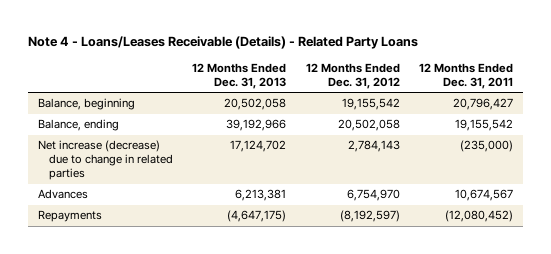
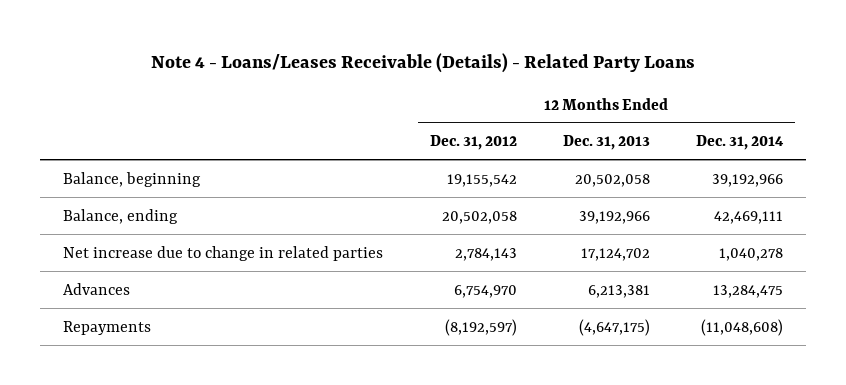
- | 12 Months Ended Dec. 31, 2013 | 12 Months Ended Dec. 31, 2012 | 12 Months Ended Dec. 31, 2011
+ | 12 Months Ended Dec. 31, 2012 | 12 Months Ended Dec. 31, 2013 | 12 Months Ended Dec. 31, 2014
- Net increase (decrease) due to change in related parties | 17,124,702 | 2,784,143 | (235,000)
+ Net increase due to change in related parties | 2,784,143 | 17,124,702 | 1,040,278

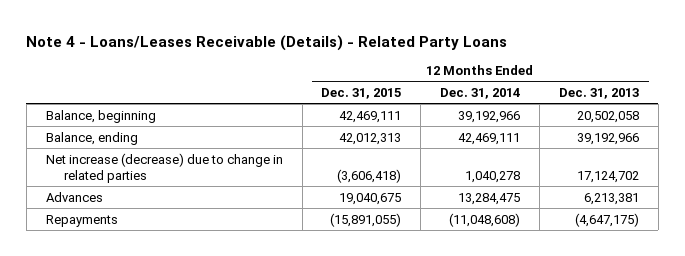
- | 12 Months Ended Dec. 31, 2012 | 12 Months Ended Dec. 31, 2013 | 12 Months Ended Dec. 31, 2014
+ | 12 Months Ended Dec. 31, 2015 | 12 Months Ended Dec. 31, 2014 | 12 Months Ended Dec. 31, 2013
- Net increase due to change in related parties | 2,784,143 | 17,124,702 | 1,040,278
+ Net increase (decrease) due to change in related parties | (3,606,418) | 1,040,278 | 17,124,702

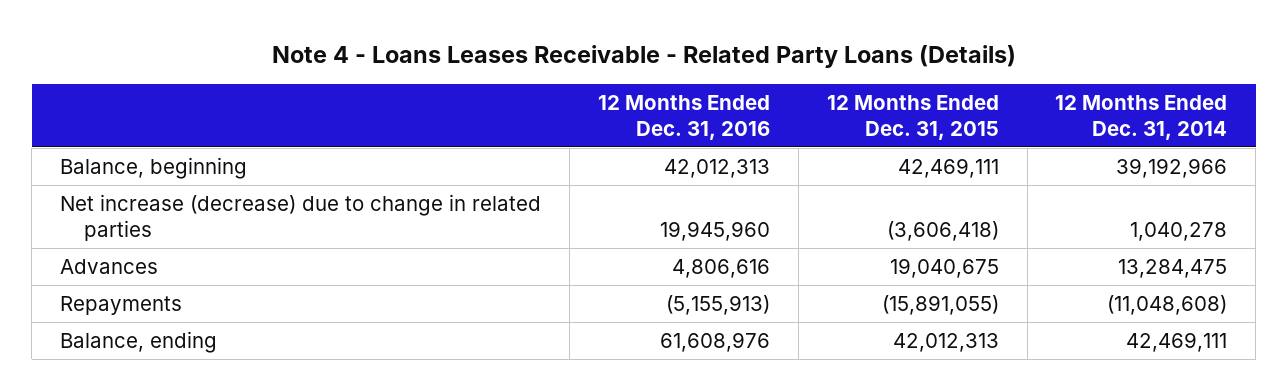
- Note 4 - Loans/Leases Receivable (Details) - Related Party Loans
+ Note 4 - Loans Leases Receivable - Related Party Loans (Details)
- | 12 Months Ended Dec. 31, 2015 | 12 Months Ended Dec. 31, 2014 | 12 Months Ended Dec. 31, 2013
+ | 12 Months Ended Dec. 31, 2016 | 12 Months Ended Dec. 31, 2015 | 12 Months Ended Dec. 31, 2014
moved down: Balance, ending | 61,608,976 | 42,012,313 | 42,469,111

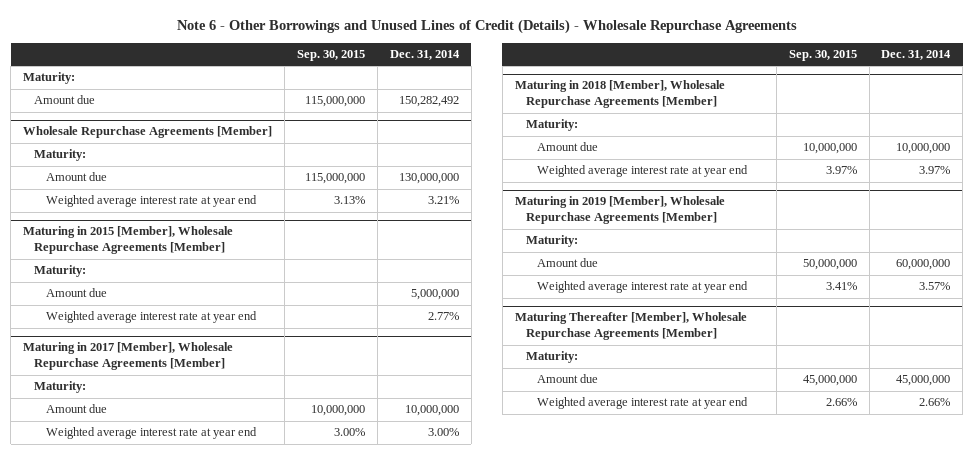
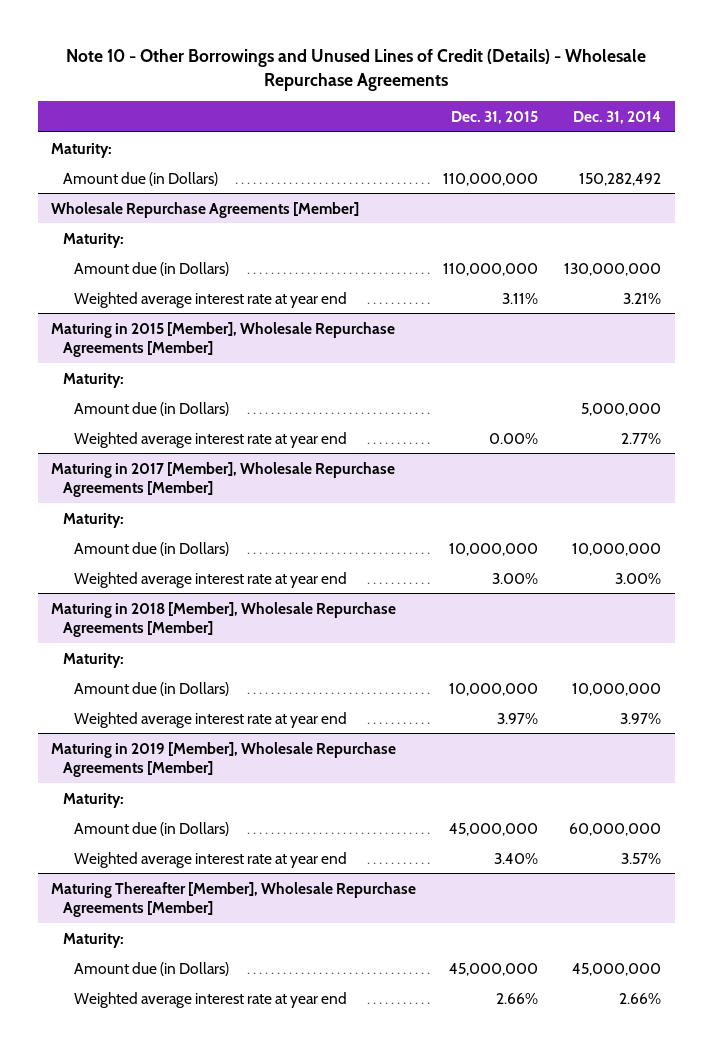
- Note 6 - Other Borrowings and Unused Lines of Credit (Details) - Wholesale Repurchase Agreements
+ Note 10 - Other Borrowings and Unused Lines of Credit (Details) - Wholesale Repurchase Agreements
- | Sep. 30, 2015 | Dec. 31, 2014
+ | Dec. 31, 2015 | Dec. 31, 2014
- Amount due | 115,000,000 | 150,282,492
+ Amount due (in Dollars) | 110,000,000 | 150,282,492
@ Wholesale Repurchase Agreements [Member]
- Amount due | 115,000,000 | 130,000,000
+ Amount due (in Dollars) | 110,000,000 | 130,000,000
@ Maturing in 2015 [Member], Wholesale Repurchase Agreements [Member]
- Amount due | | 5,000,000
+ Amount due (in Dollars) | | 5,000,000
@ Maturing in 2017 [Member], Wholesale Repurchase Agreements [Member]
- Amount due | 10,000,000 | 10,000,000
+ Amount due (in Dollars) | 10,000,000 | 10,000,000
@ Maturing in 2018 [Member], Wholesale Repurchase Agreements [Member]
- Amount due | 10,000,000 | 10,000,000
+ Amount due (in Dollars) | 10,000,000 | 10,000,000
@ Maturing in 2019 [Member], Wholesale Repurchase Agreements [Member]
- Amount due | 50,000,000 | 60,000,000
+ Amount due (in Dollars) | 45,000,000 | 60,000,000
@ Maturing Thereafter [Member], Wholesale Repurchase Agreements [Member]
- Amount due | 45,000,000 | 45,000,000
+ Amount due (in Dollars) | 45,000,000 | 45,000,000

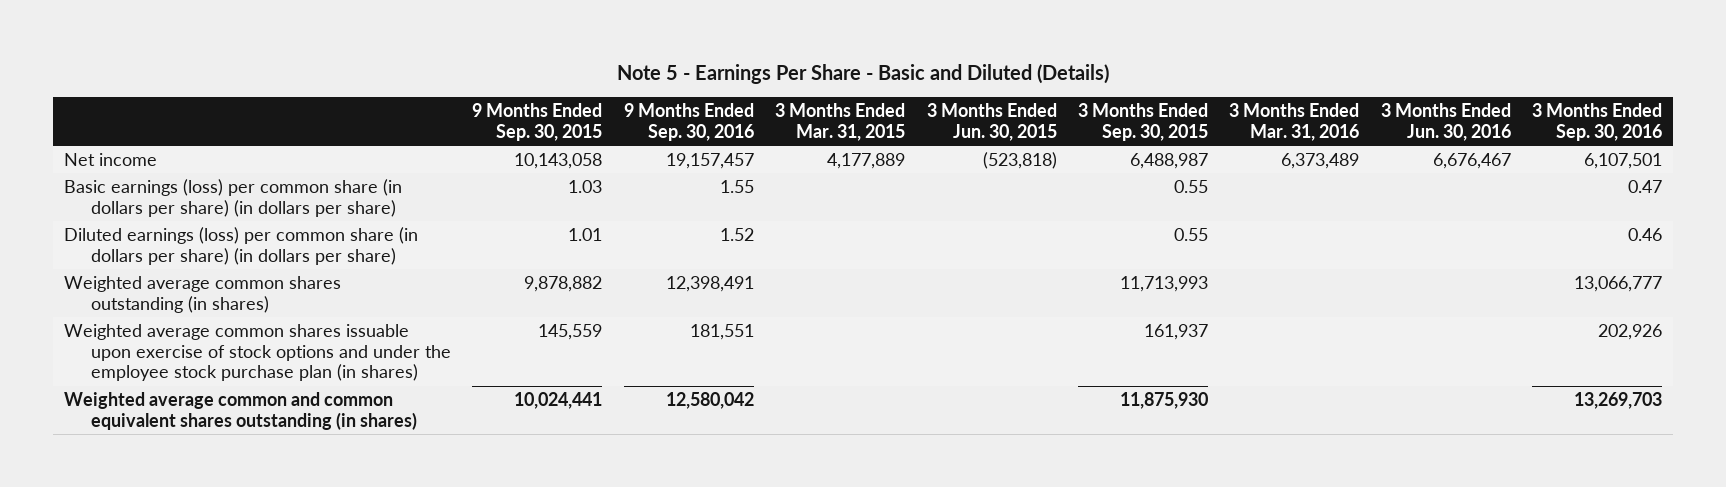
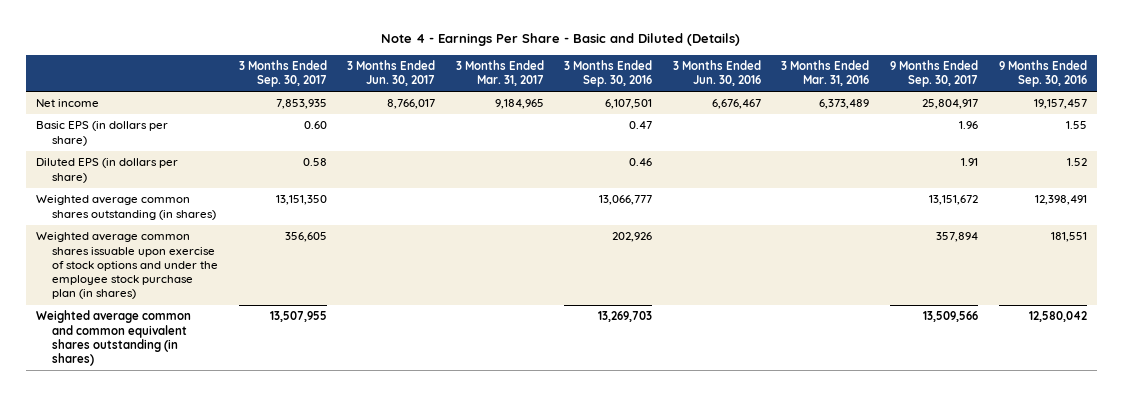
- Note 5 - Earnings Per Share - Basic and Diluted (Details)
+ Note 4 - Earnings Per Share - Basic and Diluted (Details)
- | 9 Months Ended Sep. 30, 2015 | 9 Months Ended Sep. 30, 2016 | 3 Months Ended Mar. 31, 2015 | 3 Months Ended Jun. 30, 2015 | 3 Months Ended Sep. 30, 2015 | 3 Months Ended Mar. 31, 2016 | 3 Months Ended Jun. 30, 2016 | 3 Months Ended Sep. 30, 2016
+ | 3 Months Ended Sep. 30, 2017 | 3 Months Ended Jun. 30, 2017 | 3 Months Ended Mar. 31, 2017 | 3 Months Ended Sep. 30, 2016 | 3 Months Ended Jun. 30, 2016 | 3 Months Ended Mar. 31, 2016 | 9 Months Ended Sep. 30, 2017 | 9 Months Ended Sep. 30, 2016
- Basic earnings (loss) per common share (in dollars per share) (in dollars per share) | 1.03 | 1.55 | | | 0.55 | | | 0.47
- Diluted earnings (loss) per common share (in dollars per share) (in dollars per share) | 1.01 | 1.52 | | | 0.55 | | | 0.46
+ Basic EPS (in dollars per share) | 0.60 | | | 0.47 | | | 1.96 | 1.55
+ Diluted EPS (in dollars per share) | 0.58 | | | 0.46 | | | 1.91 | 1.52

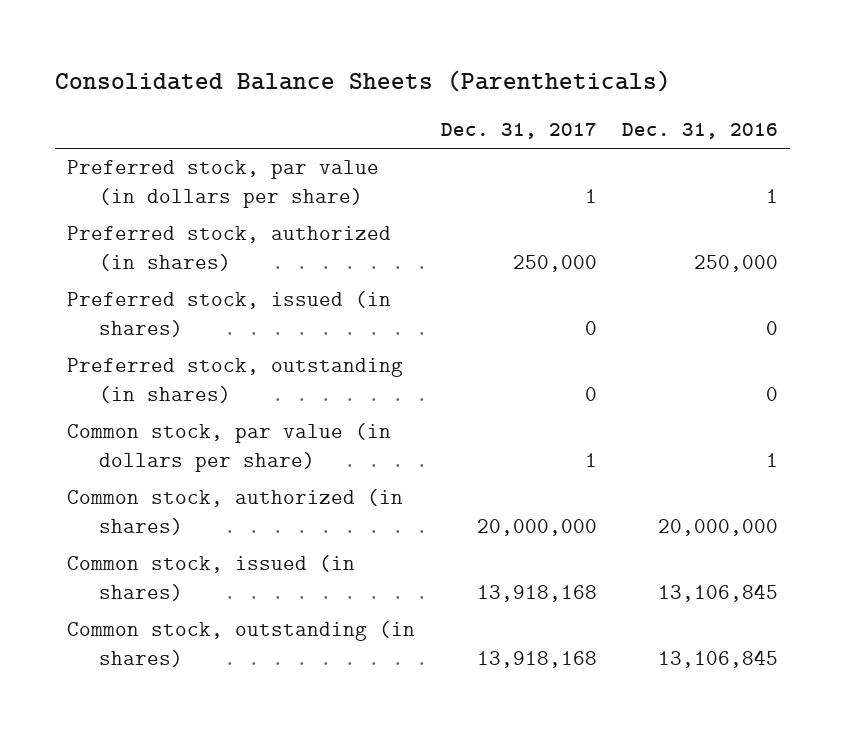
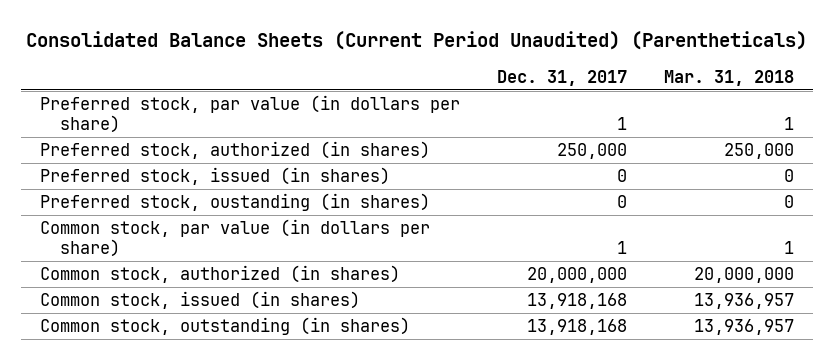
- Consolidated Balance Sheets (Parentheticals)
+ Consolidated Balance Sheets (Current Period Unaudited) (Parentheticals)
- | Dec. 31, 2017 | Dec. 31, 2016
+ | Dec. 31, 2017 | Mar. 31, 2018
- Preferred stock, outstanding (in shares) | 0 | 0
+ Preferred stock, oustanding (in shares) | 0 | 0

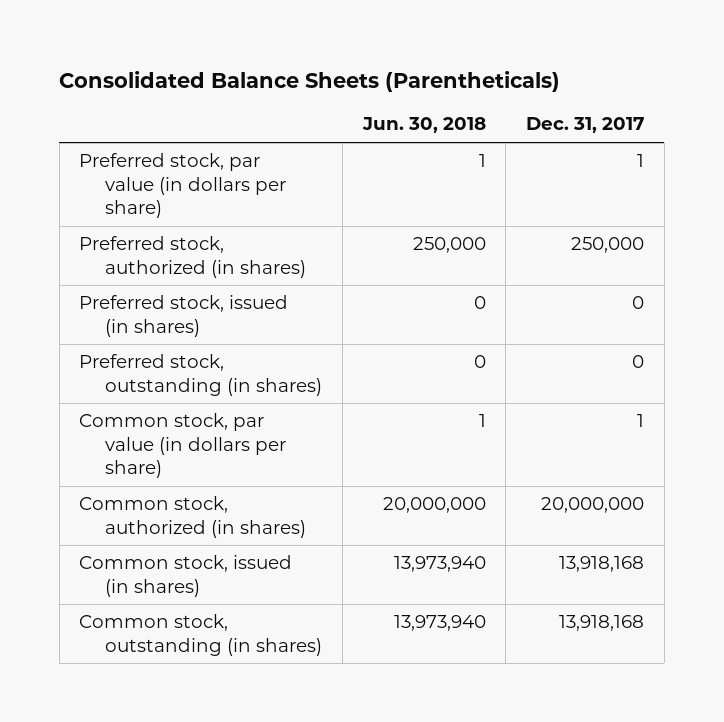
- Consolidated Balance Sheets (Current Period Unaudited) (Parentheticals)
+ Consolidated Balance Sheets (Parentheticals)
- | Dec. 31, 2017 | Mar. 31, 2018
+ | Jun. 30, 2018 | Dec. 31, 2017
- Preferred stock, oustanding (in shares) | 0 | 0
+ Preferred stock, outstanding (in shares) | 0 | 0

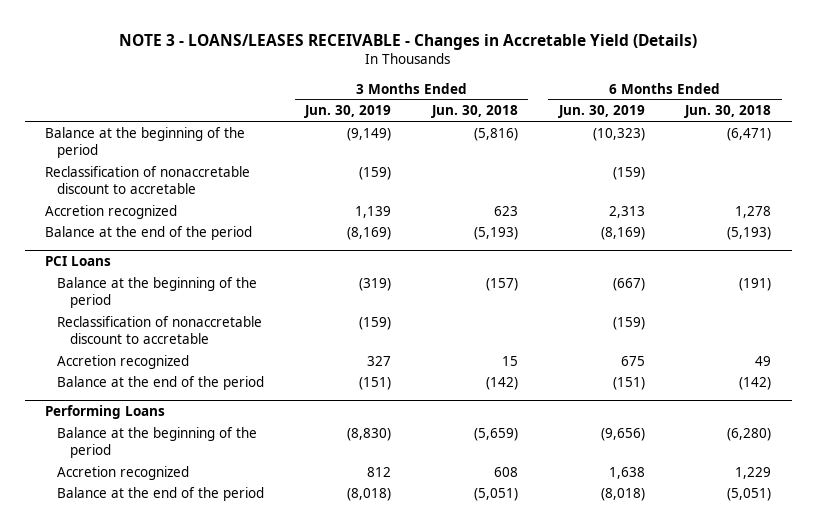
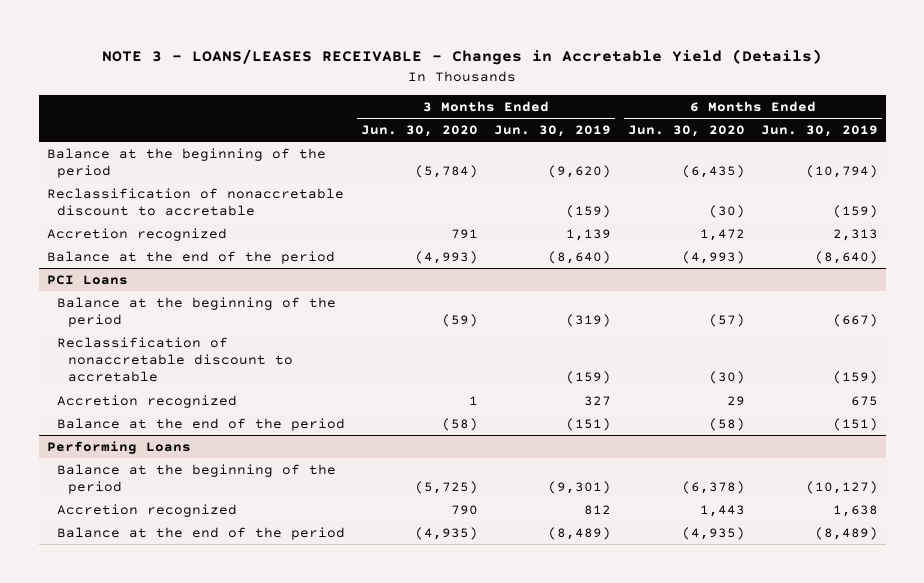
- | 3 Months Ended Jun. 30, 2019 | 3 Months Ended Jun. 30, 2018 | 6 Months Ended Jun. 30, 2019 | 6 Months Ended Jun. 30, 2018
+ | 3 Months Ended Jun. 30, 2020 | 3 Months Ended Jun. 30, 2019 | 6 Months Ended Jun. 30, 2020 | 6 Months Ended Jun. 30, 2019
- Balance at the beginning of the period | (9,149) | (5,816) | (10,323) | (6,471)
+ Balance at the beginning of the period | (5,784) | (9,620) | (6,435) | (10,794)
- Balance at the end of the period | (8,169) | (5,193) | (8,169) | (5,193)
+ Balance at the end of the period | (4,993) | (8,640) | (4,993) | (8,640)
@ Performing Loans
- Balance at the beginning of the period | (8,830) | (5,659) | (9,656) | (6,280)
+ Balance at the beginning of the period | (5,725) | (9,301) | (6,378) | (10,127)
- Balance at the end of the period | (8,018) | (5,051) | (8,018) | (5,051)
+ Balance at the end of the period | (4,935) | (8,489) | (4,935) | (8,489)

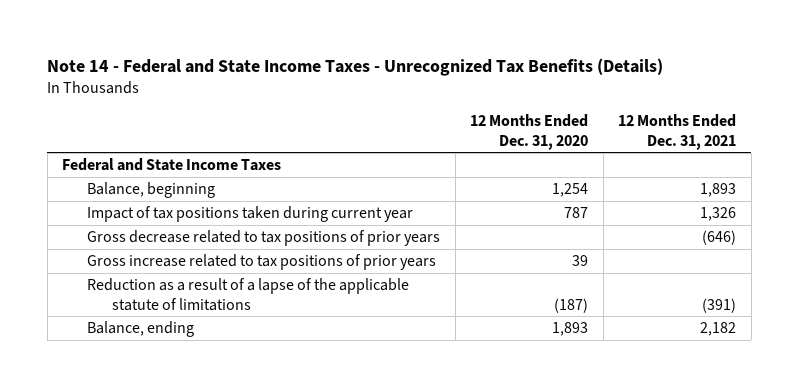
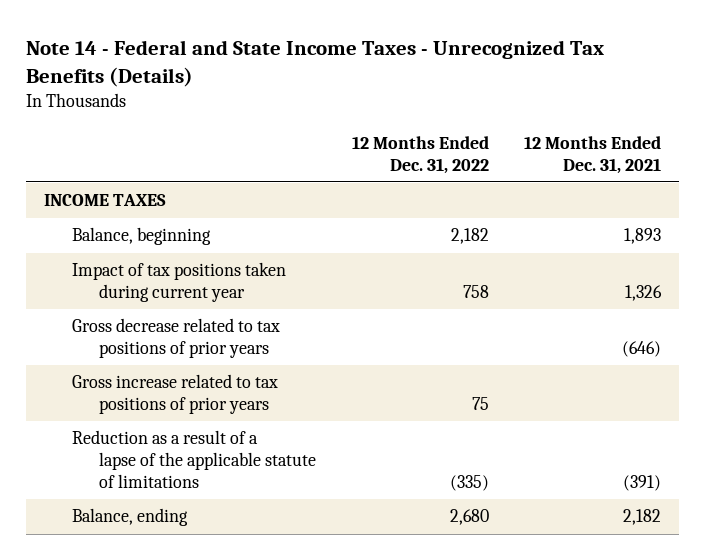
- | 12 Months Ended Dec. 31, 2020 | 12 Months Ended Dec. 31, 2021
+ | 12 Months Ended Dec. 31, 2022 | 12 Months Ended Dec. 31, 2021
- Federal and State Income Taxes
+ INCOME TAXES

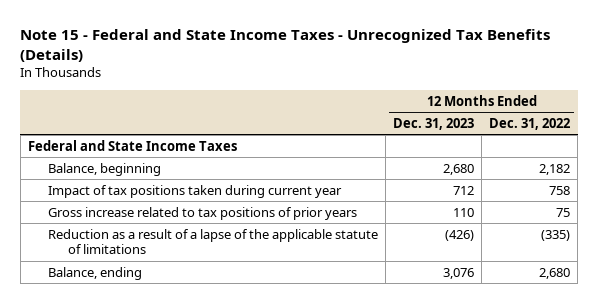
- Note 14 - Federal and State Income Taxes - Unrecognized Tax Benefits (Details)
+ Note 15 - Federal and State Income Taxes - Unrecognized Tax Benefits (Details)
- | 12 Months Ended Dec. 31, 2022 | 12 Months Ended Dec. 31, 2021
+ | 12 Months Ended Dec. 31, 2023 | 12 Months Ended Dec. 31, 2022
- INCOME TAXES
+ Federal and State Income Taxes
- Gross decrease related to tax positions of prior years | | (646)

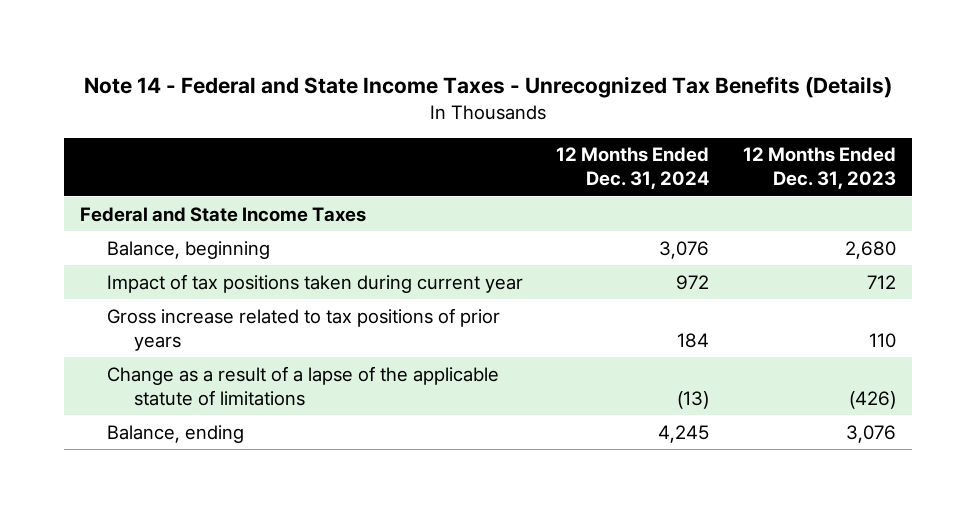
- Note 15 - Federal and State Income Taxes - Unrecognized Tax Benefits (Details)
+ Note 14 - Federal and State Income Taxes - Unrecognized Tax Benefits (Details)
- | 12 Months Ended Dec. 31, 2023 | 12 Months Ended Dec. 31, 2022
+ | 12 Months Ended Dec. 31, 2024 | 12 Months Ended Dec. 31, 2023
- Reduction as a result of a lapse of the applicable statute of limitations | (426) | (335)
+ Change as a result of a lapse of the applicable statute of limitations | (13) | (426)

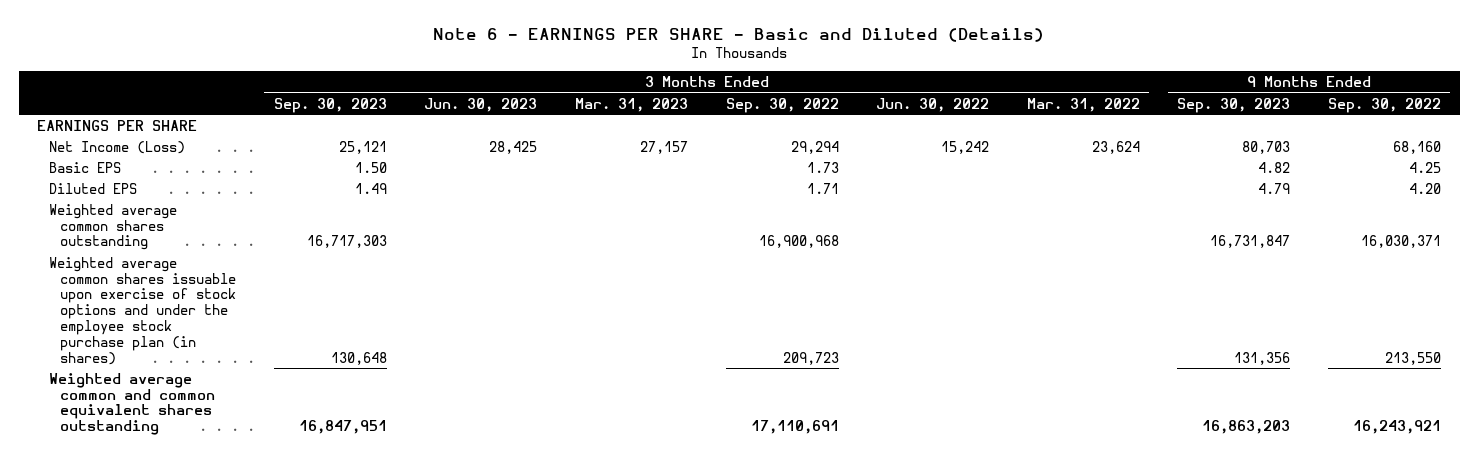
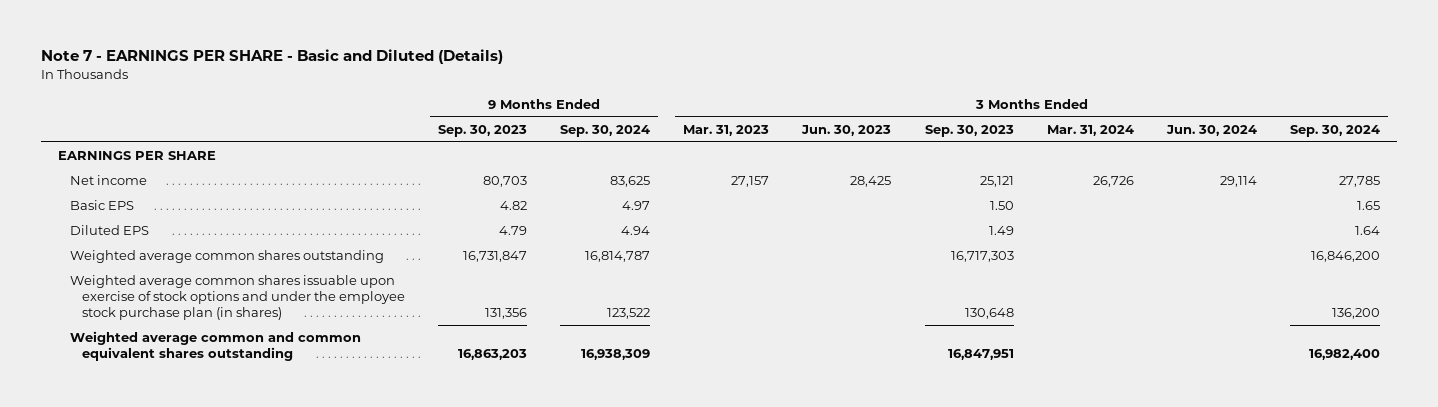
- Note 6 - EARNINGS PER SHARE - Basic and Diluted (Details)
+ Note 7 - EARNINGS PER SHARE - Basic and Diluted (Details)
- | 3 Months Ended Sep. 30, 2023 | 3 Months Ended Jun. 30, 2023 | 3 Months Ended Mar. 31, 2023 | 3 Months Ended Sep. 30, 2022 | 3 Months Ended Jun. 30, 2022 | 3 Months Ended Mar. 31, 2022 | 9 Months Ended Sep. 30, 2023 | 9 Months Ended Sep. 30, 2022
+ | 9 Months Ended Sep. 30, 2023 | 9 Months Ended Sep. 30, 2024 | 3 Months Ended Mar. 31, 2023 | 3 Months Ended Jun. 30, 2023 | 3 Months Ended Sep. 30, 2023 | 3 Months Ended Mar. 31, 2024 | 3 Months Ended Jun. 30, 2024 | 3 Months Ended Sep. 30, 2024
- Net Income (Loss) | 25,121 | 28,425 | 27,157 | 29,294 | 15,242 | 23,624 | 80,703 | 68,160
+ Net income | 80,703 | 83,625 | 27,157 | 28,425 | 25,121 | 26,726 | 29,114 | 27,785

